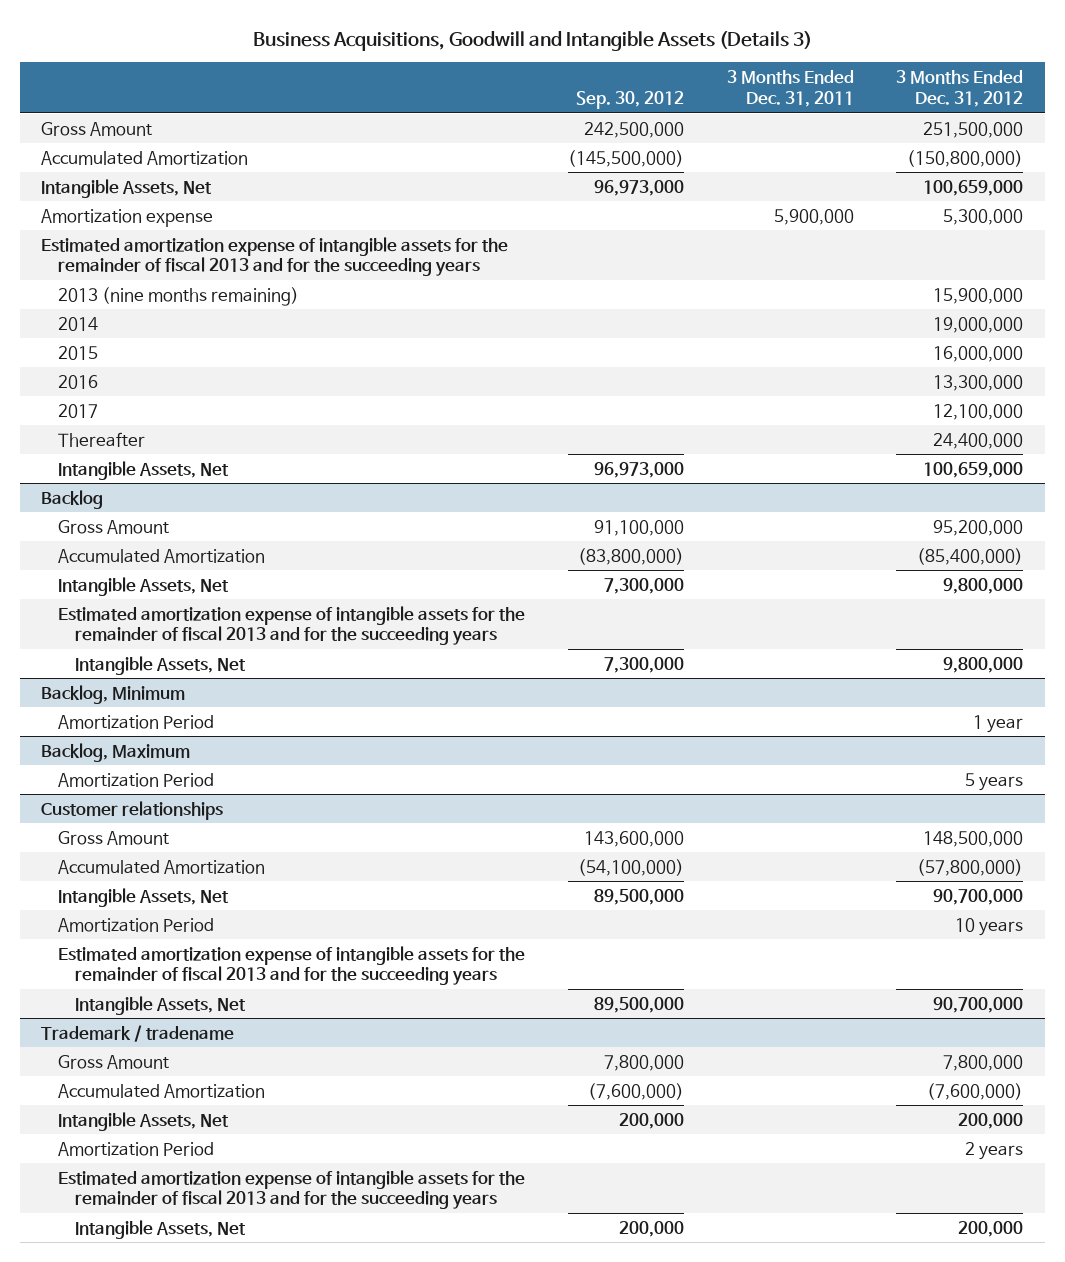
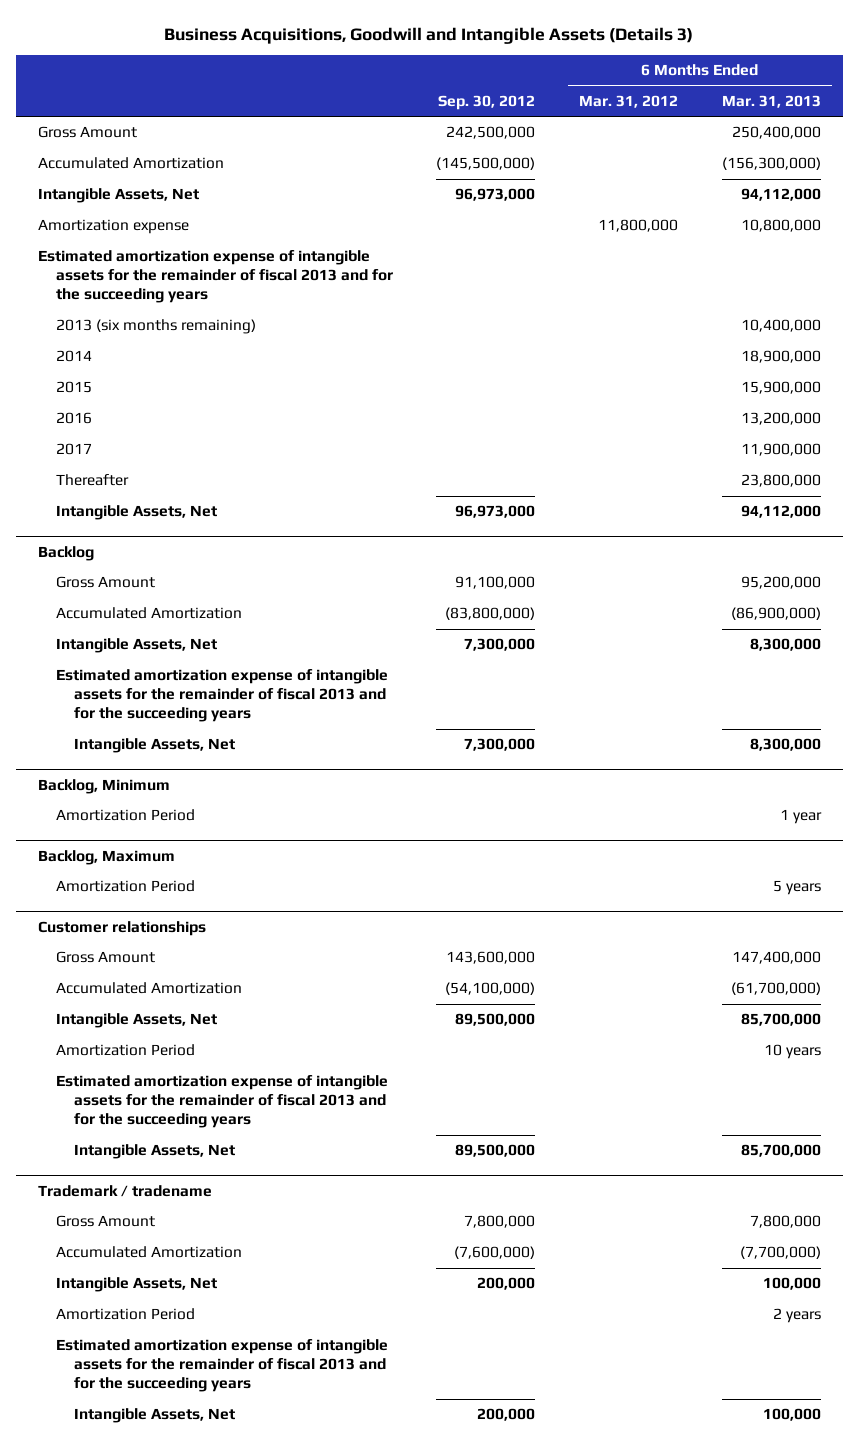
- | Sep. 30, 2012 | 3 Months Ended Dec. 31, 2011 | 3 Months Ended Dec. 31, 2012
+ | Sep. 30, 2012 | 6 Months Ended Mar. 31, 2012 | 6 Months Ended Mar. 31, 2013
- 2013 (nine months remaining) | | | 15,900,000
+ 2013 (six months remaining) | | | 10,400,000

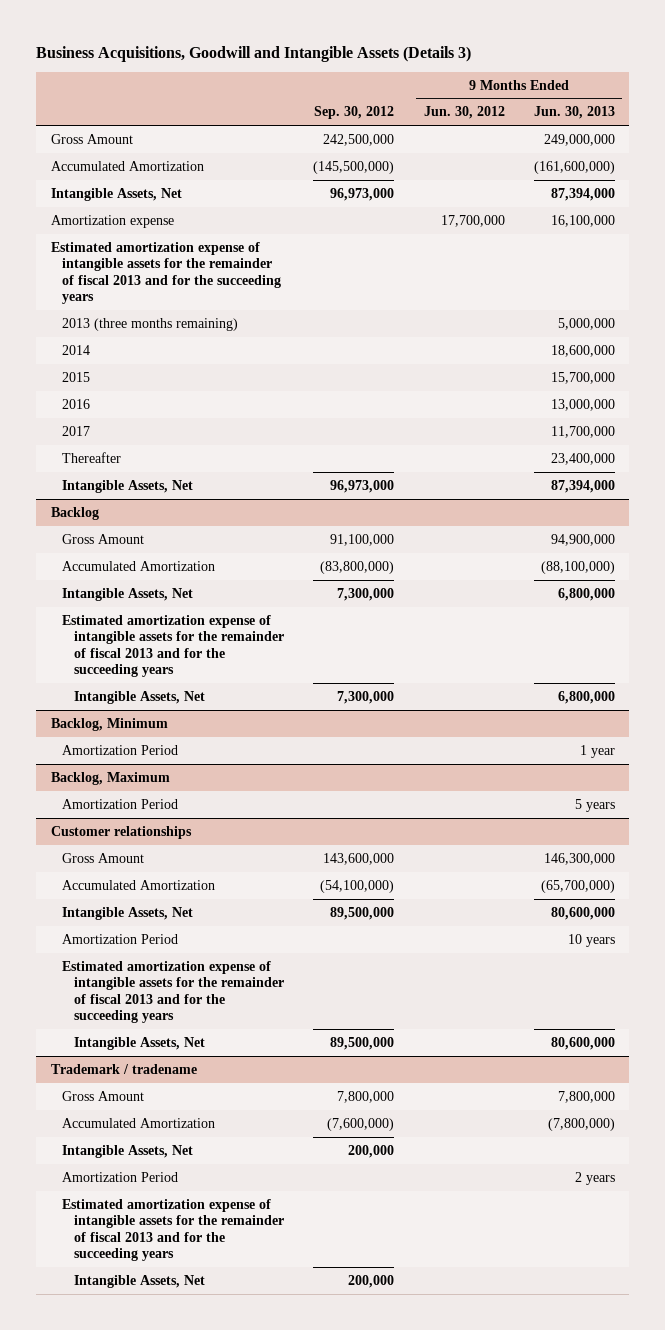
- | Sep. 30, 2012 | 6 Months Ended Mar. 31, 2012 | 6 Months Ended Mar. 31, 2013
+ | Sep. 30, 2012 | 9 Months Ended Jun. 30, 2012 | 9 Months Ended Jun. 30, 2013
- 2013 (six months remaining) | | | 10,400,000
+ 2013 (three months remaining) | | | 5,000,000

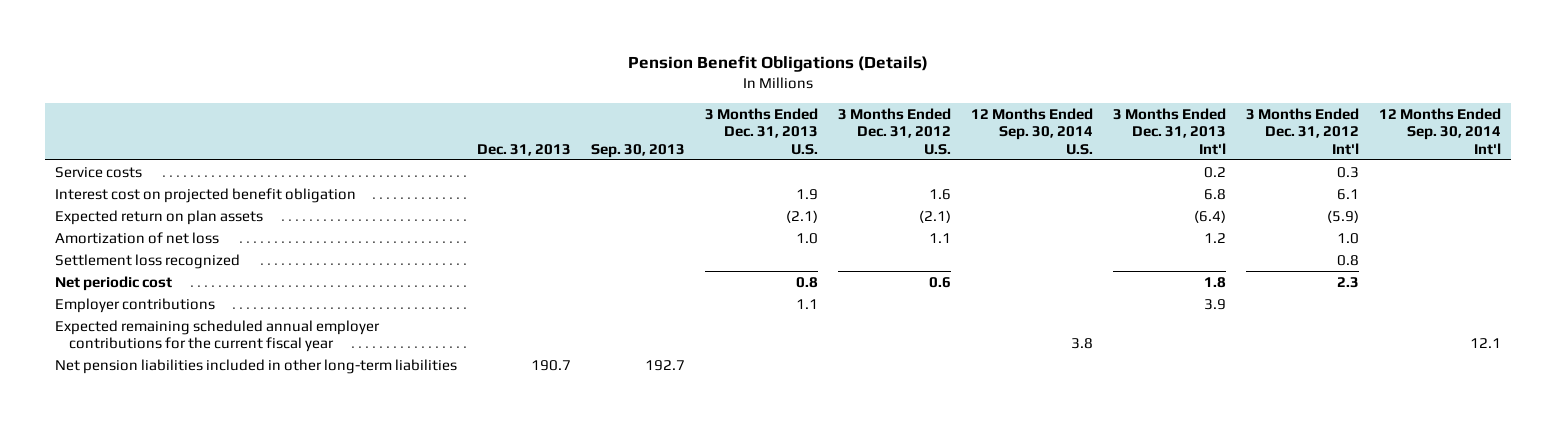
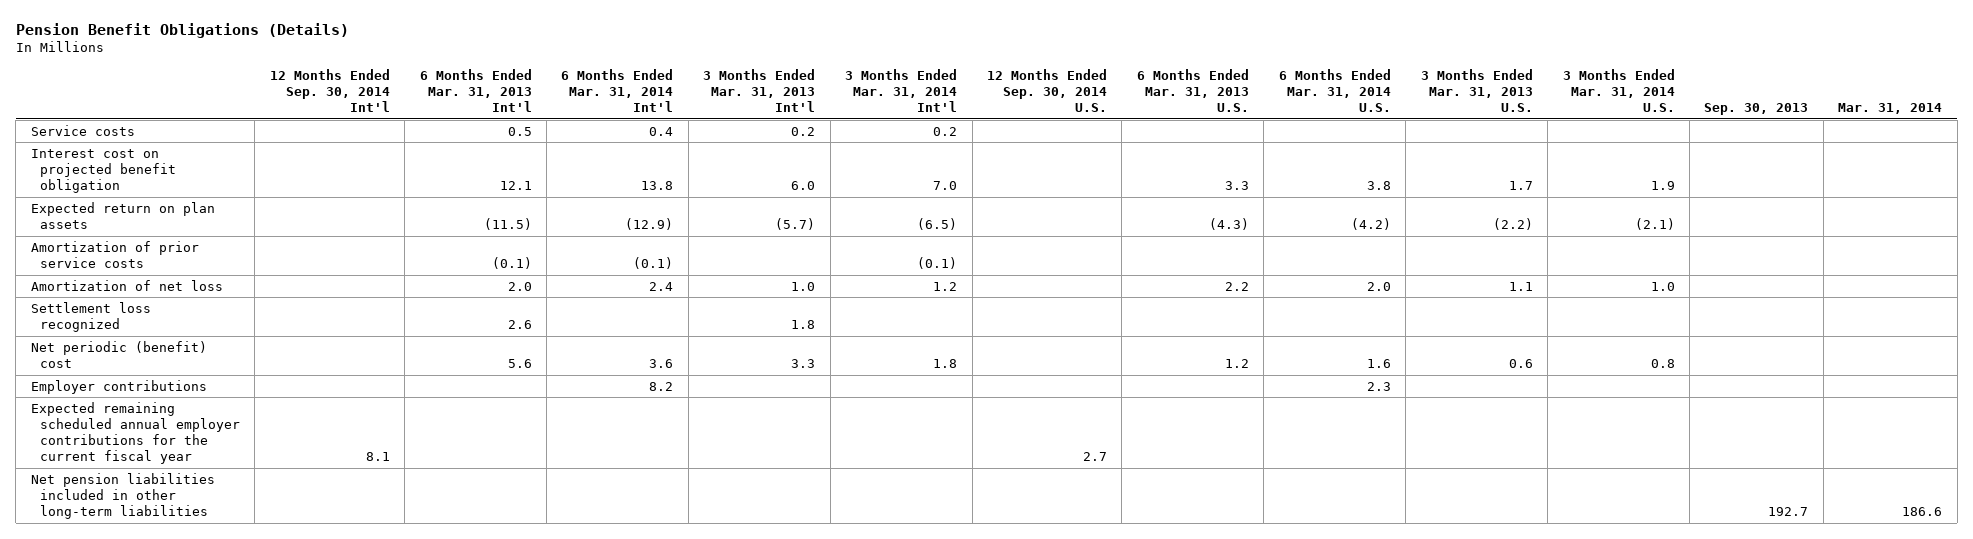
- | Dec. 31, 2013 | Sep. 30, 2013 | 3 Months Ended Dec. 31, 2013 U.S. | 3 Months Ended Dec. 31, 2012 U.S. | 12 Months Ended Sep. 30, 2014 U.S. | 3 Months Ended Dec. 31, 2013 Int'l | 3 Months Ended Dec. 31, 2012 Int'l | 12 Months Ended Sep. 30, 2014 Int'l
+ | 12 Months Ended Sep. 30, 2014 Int'l | 6 Months Ended Mar. 31, 2013 Int'l | 6 Months Ended Mar. 31, 2014 Int'l | 3 Months Ended Mar. 31, 2013 Int'l | 3 Months Ended Mar. 31, 2014 Int'l | 12 Months Ended Sep. 30, 2014 U.S. | 6 Months Ended Mar. 31, 2013 U.S. | 6 Months Ended Mar. 31, 2014 U.S. | 3 Months Ended Mar. 31, 2013 U.S. | 3 Months Ended Mar. 31, 2014 U.S. | Sep. 30, 2013 | Mar. 31, 2014
+ Amortization of prior service costs | | (0.1) | (0.1) | | (0.1) | | | | | | |
- Net periodic cost | | | 0.8 | 0.6 | | 1.8 | 2.3 |
+ Net periodic (benefit) cost | | 5.6 | 3.6 | 3.3 | 1.8 | | 1.2 | 1.6 | 0.6 | 0.8 | |
- Expected remaining scheduled annual employer contributions for the current fiscal year | | | | | 3.8 | | | 12.1
+ Expected remaining scheduled annual employer contributions for the current fiscal year | 8.1 | | | | | 2.7 | | | | | |

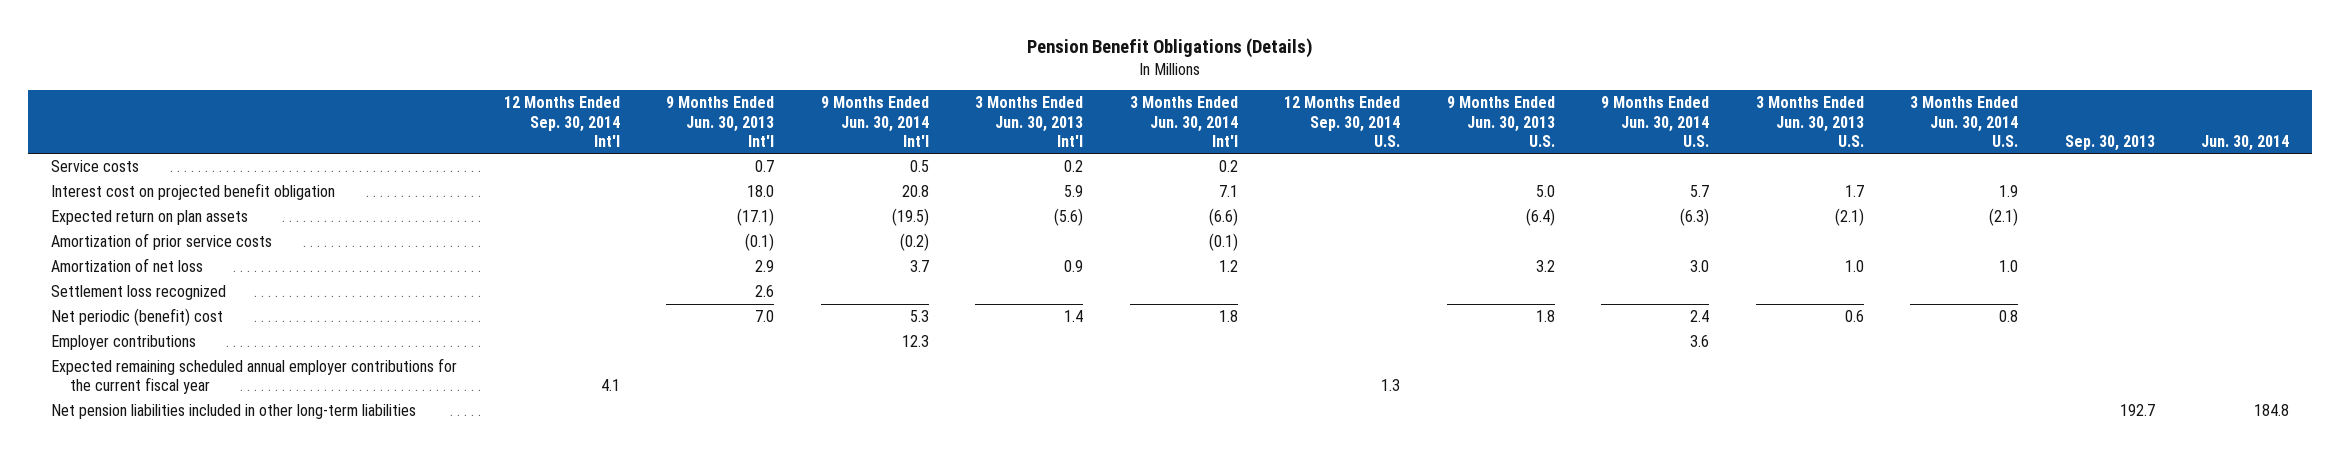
- | 12 Months Ended Sep. 30, 2014 Int'l | 6 Months Ended Mar. 31, 2013 Int'l | 6 Months Ended Mar. 31, 2014 Int'l | 3 Months Ended Mar. 31, 2013 Int'l | 3 Months Ended Mar. 31, 2014 Int'l | 12 Months Ended Sep. 30, 2014 U.S. | 6 Months Ended Mar. 31, 2013 U.S. | 6 Months Ended Mar. 31, 2014 U.S. | 3 Months Ended Mar. 31, 2013 U.S. | 3 Months Ended Mar. 31, 2014 U.S. | Sep. 30, 2013 | Mar. 31, 2014
+ | 12 Months Ended Sep. 30, 2014 Int'l | 9 Months Ended Jun. 30, 2013 Int'l | 9 Months Ended Jun. 30, 2014 Int'l | 3 Months Ended Jun. 30, 2013 Int'l | 3 Months Ended Jun. 30, 2014 Int'l | 12 Months Ended Sep. 30, 2014 U.S. | 9 Months Ended Jun. 30, 2013 U.S. | 9 Months Ended Jun. 30, 2014 U.S. | 3 Months Ended Jun. 30, 2013 U.S. | 3 Months Ended Jun. 30, 2014 U.S. | Sep. 30, 2013 | Jun. 30, 2014
- Expected remaining scheduled annual employer contributions for the current fiscal year | 8.1 | | | | | 2.7 | | | | | |
+ Expected remaining scheduled annual employer contributions for the current fiscal year | 4.1 | | | | | 1.3 | | | | | |

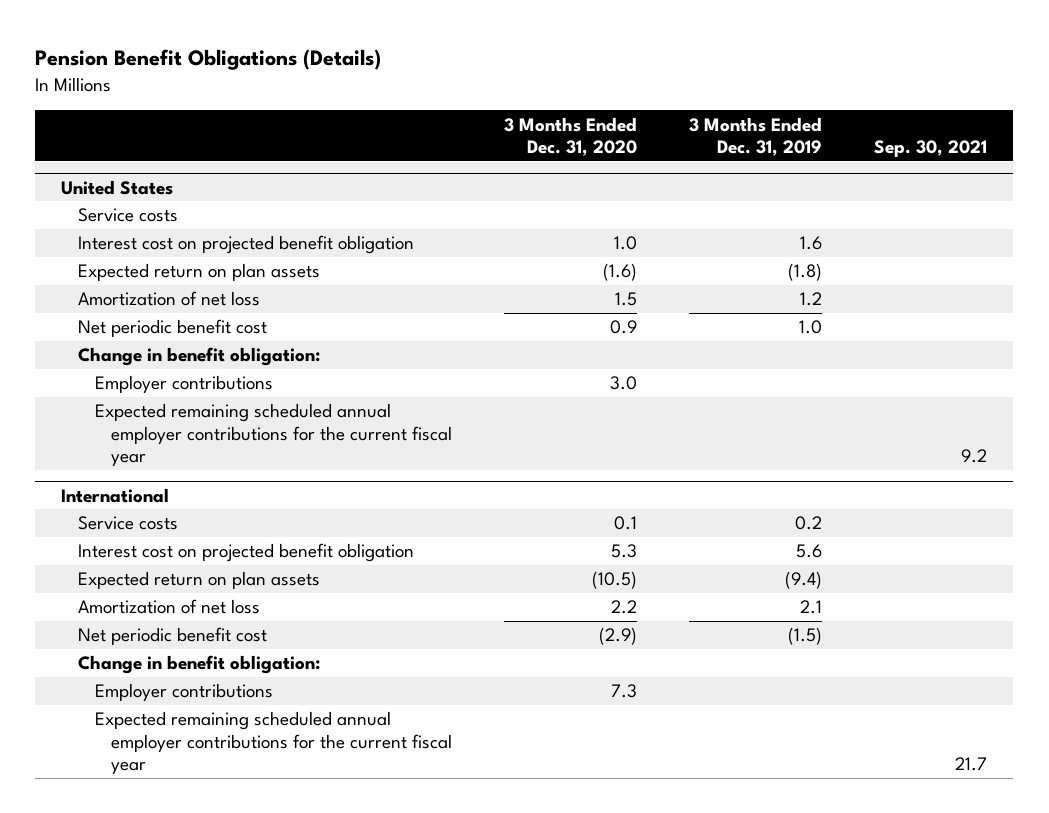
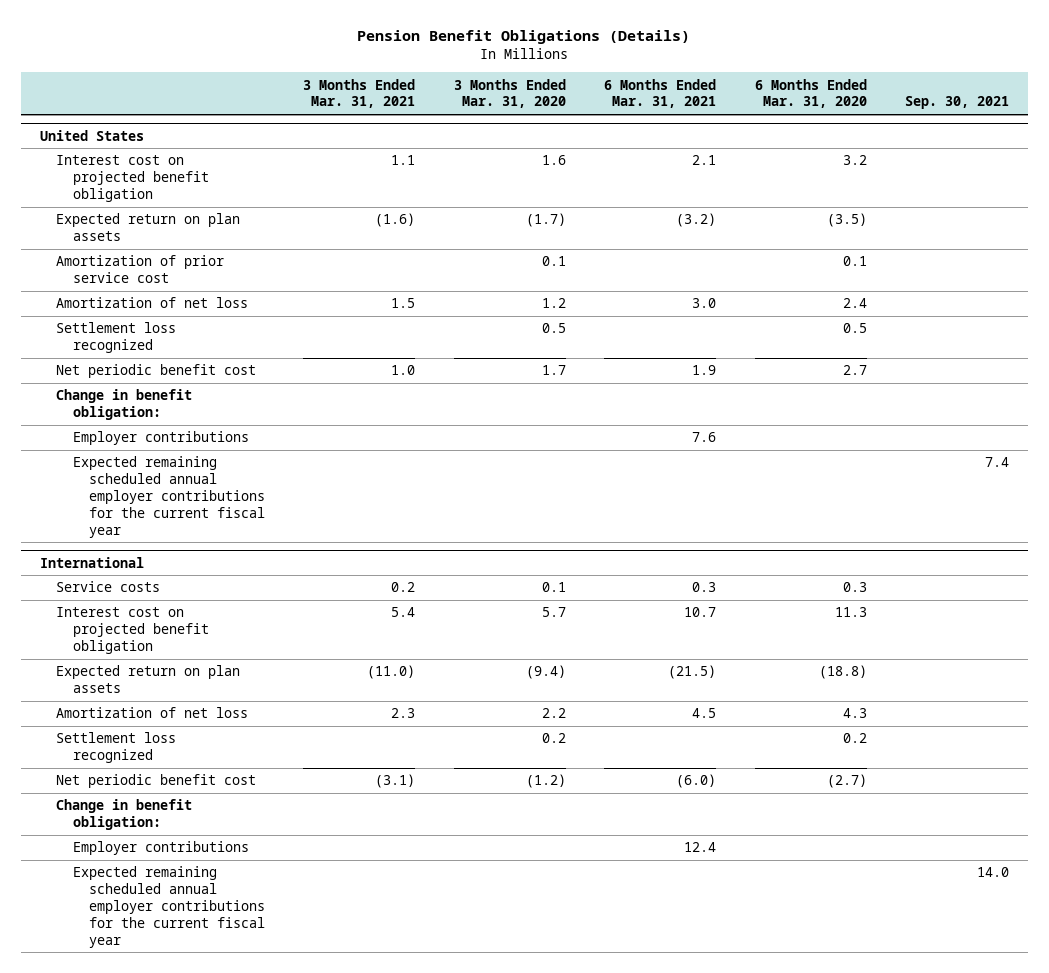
- | 3 Months Ended Dec. 31, 2020 | 3 Months Ended Dec. 31, 2019 | Sep. 30, 2021
+ | 3 Months Ended Mar. 31, 2021 | 3 Months Ended Mar. 31, 2020 | 6 Months Ended Mar. 31, 2021 | 6 Months Ended Mar. 31, 2020 | Sep. 30, 2021
@ United States
- Service costs
+ Amortization of prior service cost | | 0.1 | | 0.1 |
+ Settlement loss recognized | | 0.5 | | 0.5 |
- Expected remaining scheduled annual employer contributions for the current fiscal year | | | 9.2
+ Expected remaining scheduled annual employer contributions for the current fiscal year | | | | | 7.4
@ International
+ Settlement loss recognized | | 0.2 | | 0.2 |
- Expected remaining scheduled annual employer contributions for the current fiscal year | | | 21.7
+ Expected remaining scheduled annual employer contributions for the current fiscal year | | | | | 14.0

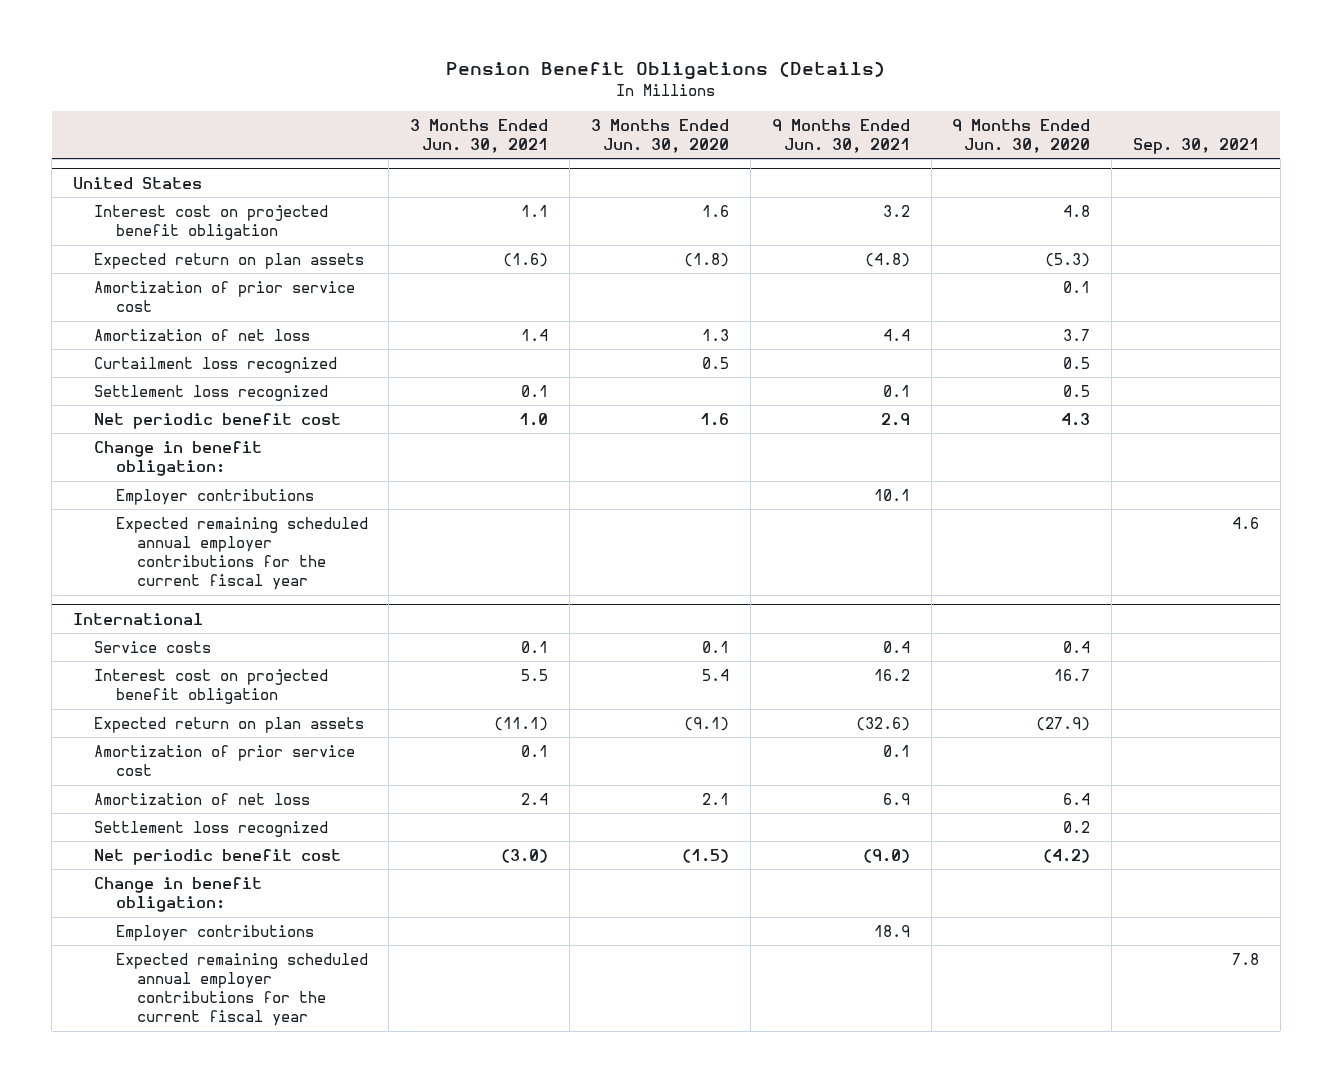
- | 3 Months Ended Mar. 31, 2021 | 3 Months Ended Mar. 31, 2020 | 6 Months Ended Mar. 31, 2021 | 6 Months Ended Mar. 31, 2020 | Sep. 30, 2021
+ | 3 Months Ended Jun. 30, 2021 | 3 Months Ended Jun. 30, 2020 | 9 Months Ended Jun. 30, 2021 | 9 Months Ended Jun. 30, 2020 | Sep. 30, 2021
@ United States
+ Curtailment loss recognized | | 0.5 | | 0.5 |
- Expected remaining scheduled annual employer contributions for the current fiscal year | | | | | 7.4
+ Expected remaining scheduled annual employer contributions for the current fiscal year | | | | | 4.6
@ International
+ Amortization of prior service cost | 0.1 | | 0.1 | |
- Expected remaining scheduled annual employer contributions for the current fiscal year | | | | | 14.0
+ Expected remaining scheduled annual employer contributions for the current fiscal year | | | | | 7.8

